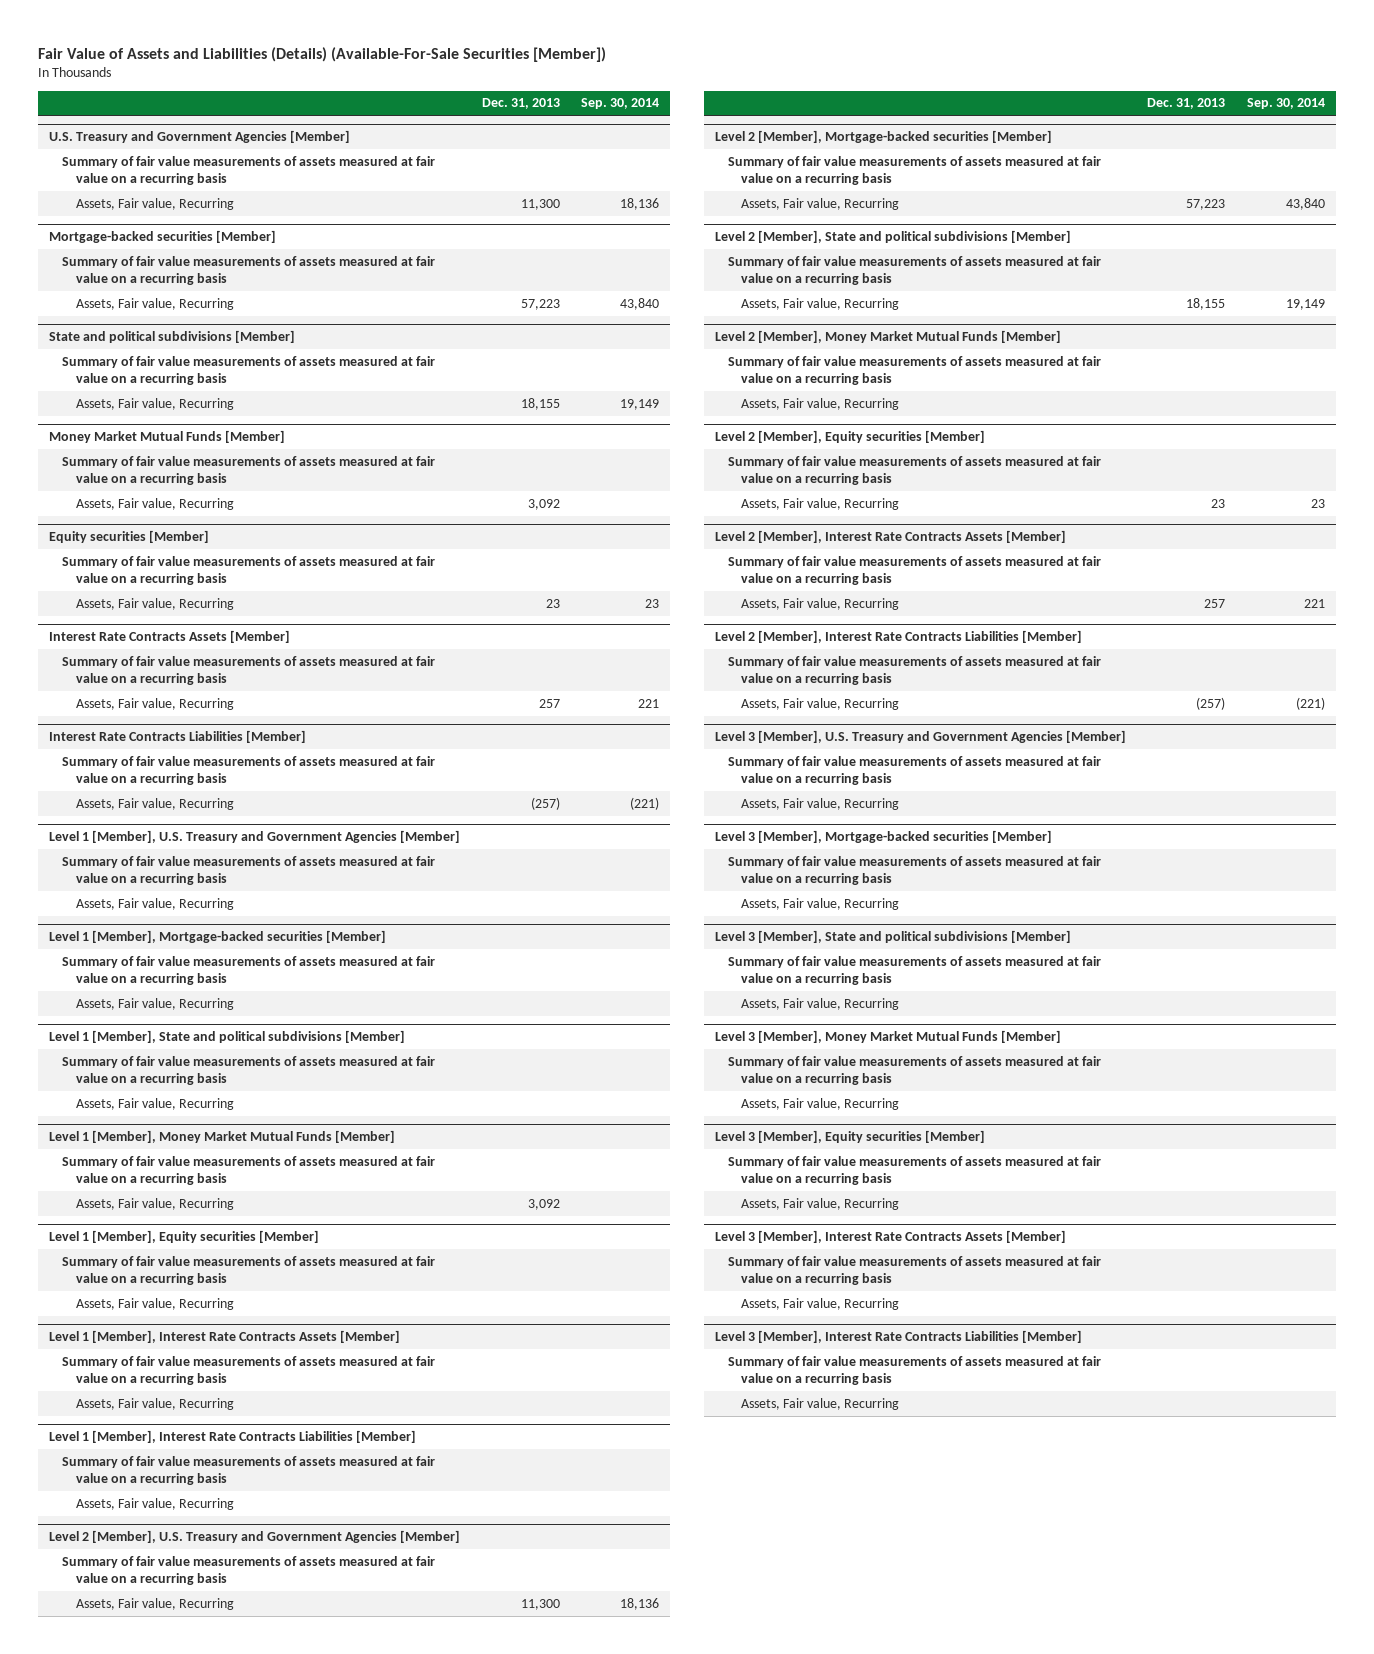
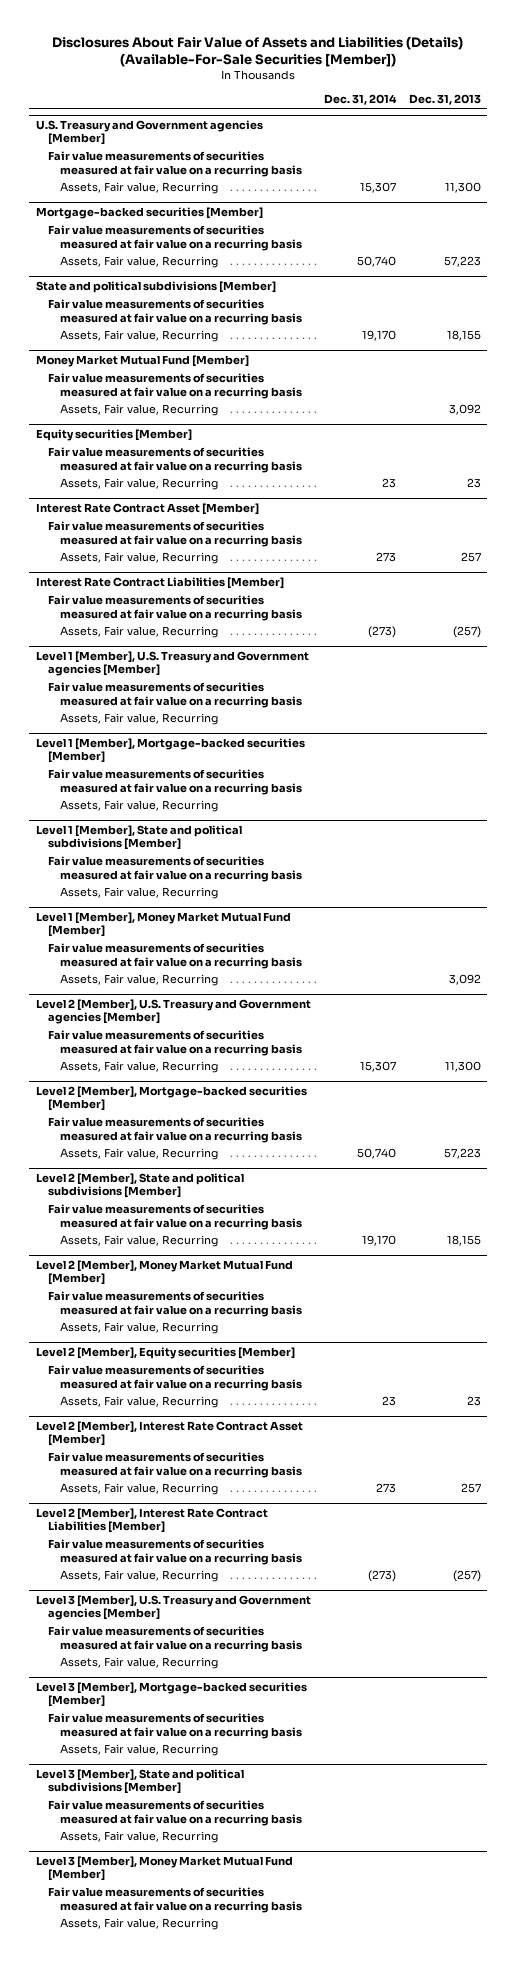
- Fair Value of Assets and Liabilities (Details) (Available-For-Sale Securities [Member])
+ Disclosures About Fair Value of Assets and Liabilities (Details) (Available-For-Sale Securities [Member])
- | Dec. 31, 2013 | Sep. 30, 2014
+ | Dec. 31, 2014 | Dec. 31, 2013
- U.S. Treasury and Government Agencies [Member]
- Summary of fair value measurements of assets measured at fair value on a recurring basis
+ U.S. Treasury and Government agencies [Member]
+ Fair value measurements of securities measured at fair value on a recurring basis
@ Mortgage-backed securities [Member]
- Summary of fair value measurements of assets measured at fair value on a recurring basis
+ Fair value measurements of securities measured at fair value on a recurring basis
@ State and political subdivisions [Member]
- Summary of fair value measurements of assets measured at fair value on a recurring basis
+ Fair value measurements of securities measured at fair value on a recurring basis
- Money Market Mutual Funds [Member]
- Summary of fair value measurements of assets measured at fair value on a recurring basis
+ Money Market Mutual Fund [Member]
+ Fair value measurements of securities measured at fair value on a recurring basis
@ Equity securities [Member]
- Summary of fair value measurements of assets measured at fair value on a recurring basis
+ Fair value measurements of securities measured at fair value on a recurring basis
- Interest Rate Contracts Assets [Member]
- Summary of fair value measurements of assets measured at fair value on a recurring basis
+ Interest Rate Contract Asset [Member]
+ Fair value measurements of securities measured at fair value on a recurring basis
- Interest Rate Contracts Liabilities [Member]
- Summary of fair value measurements of assets measured at fair value on a recurring basis
+ Interest Rate Contract Liabilities [Member]
+ Fair value measurements of securities measured at fair value on a recurring basis
- Level 1 [Member], U.S. Treasury and Government Agencies [Member]
- Summary of fair value measurements of assets measured at fair value on a recurring basis
+ Level 1 [Member], U.S. Treasury and Government agencies [Member]
+ Fair value measurements of securities measured at fair value on a recurring basis
@ Level 1 [Member], Mortgage-backed securities [Member]
- Summary of fair value measurements of assets measured at fair value on a recurring basis
+ Fair value measurements of securities measured at fair value on a recurring basis
@ Level 1 [Member], State and political subdivisions [Member]
- Summary of fair value measurements of assets measured at fair value on a recurring basis
+ Fair value measurements of securities measured at fair value on a recurring basis
- Level 1 [Member], Money Market Mutual Funds [Member]
- Summary of fair value measurements of assets measured at fair value on a recurring basis
+ Level 1 [Member], Money Market Mutual Fund [Member]
+ Fair value measurements of securities measured at fair value on a recurring basis
- Level 1 [Member], Equity securities [Member]
- Summary of fair value measurements of assets measured at fair value on a recurring basis
- Assets, Fair value, Recurring
- Level 1 [Member], Interest Rate Contracts Assets [Member]
- Summary of fair value measurements of assets measured at fair value on a recurring basis
- Assets, Fair value, Recurring
- Level 1 [Member], Interest Rate Contracts Liabilities [Member]
- Summary of fair value measurements of assets measured at fair value on a recurring basis
- Assets, Fair value, Recurring
- Level 2 [Member], U.S. Treasury and Government Agencies [Member]
- Summary of fair value measurements of assets measured at fair value on a recurring basis
+ Level 2 [Member], U.S. Treasury and Government agencies [Member]
+ Fair value measurements of securities measured at fair value on a recurring basis
@ Level 2 [Member], Mortgage-backed securities [Member]
- Summary of fair value measurements of assets measured at fair value on a recurring basis
+ Fair value measurements of securities measured at fair value on a recurring basis
@ Level 2 [Member], State and political subdivisions [Member]
- Summary of fair value measurements of assets measured at fair value on a recurring basis
+ Fair value measurements of securities measured at fair value on a recurring basis
- Level 2 [Member], Money Market Mutual Funds [Member]
- Summary of fair value measurements of assets measured at fair value on a recurring basis
+ Level 2 [Member], Money Market Mutual Fund [Member]
+ Fair value measurements of securities measured at fair value on a recurring basis
@ Level 2 [Member], Equity securities [Member]
- Summary of fair value measurements of assets measured at fair value on a recurring basis
+ Fair value measurements of securities measured at fair value on a recurring basis
- Level 2 [Member], Interest Rate Contracts Assets [Member]
- Summary of fair value measurements of assets measured at fair value on a recurring basis
+ Level 2 [Member], Interest Rate Contract Asset [Member]
+ Fair value measurements of securities measured at fair value on a recurring basis
- Level 2 [Member], Interest Rate Contracts Liabilities [Member]
- Summary of fair value measurements of assets measured at fair value on a recurring basis
+ Level 2 [Member], Interest Rate Contract Liabilities [Member]
+ Fair value measurements of securities measured at fair value on a recurring basis
- Level 3 [Member], U.S. Treasury and Government Agencies [Member]
- Summary of fair value measurements of assets measured at fair value on a recurring basis
+ Level 3 [Member], U.S. Treasury and Government agencies [Member]
+ Fair value measurements of securities measured at fair value on a recurring basis
@ Level 3 [Member], Mortgage-backed securities [Member]
- Summary of fair value measurements of assets measured at fair value on a recurring basis
+ Fair value measurements of securities measured at fair value on a recurring basis
@ Level 3 [Member], State and political subdivisions [Member]
- Summary of fair value measurements of assets measured at fair value on a recurring basis
- Assets, Fair value, Recurring
- Level 3 [Member], Money Market Mutual Funds [Member]
- Summary of fair value measurements of assets measured at fair value on a recurring basis
- Assets, Fair value, Recurring
- Level 3 [Member], Equity securities [Member]
- Summary of fair value measurements of assets measured at fair value on a recurring basis
- Assets, Fair value, Recurring
- Level 3 [Member], Interest Rate Contracts Assets [Member]
- Summary of fair value measurements of assets measured at fair value on a recurring basis
@ Level 3 [Member], State and political subdivisions [Member]
+ Fair value measurements of securities measured at fair value on a recurring basis
- Level 3 [Member], Interest Rate Contracts Liabilities [Member]
- Summary of fair value measurements of assets measured at fair value on a recurring basis
+ Level 3 [Member], Money Market Mutual Fund [Member]
+ Fair value measurements of securities measured at fair value on a recurring basis

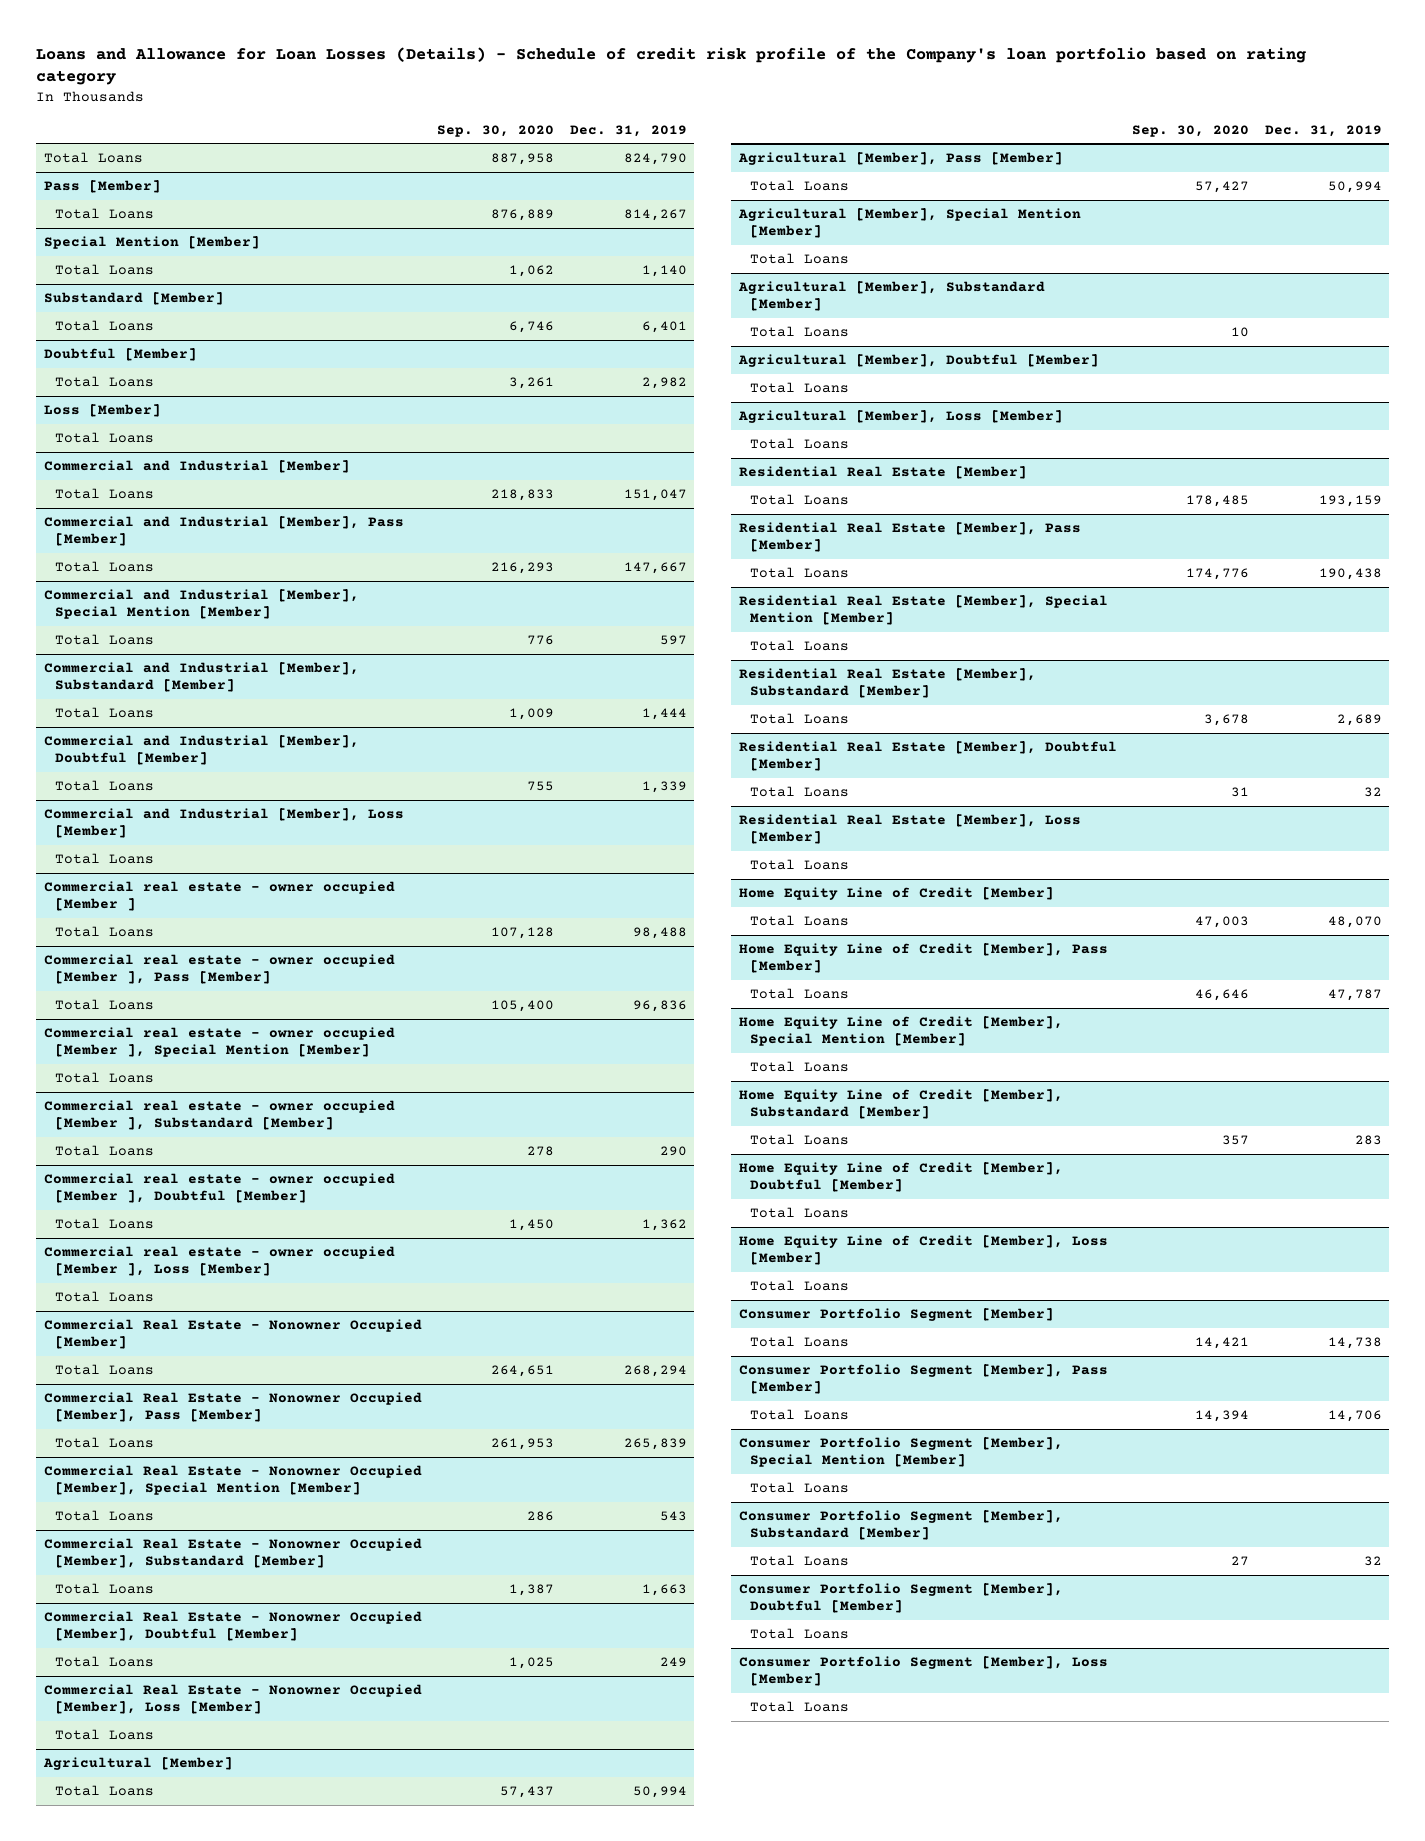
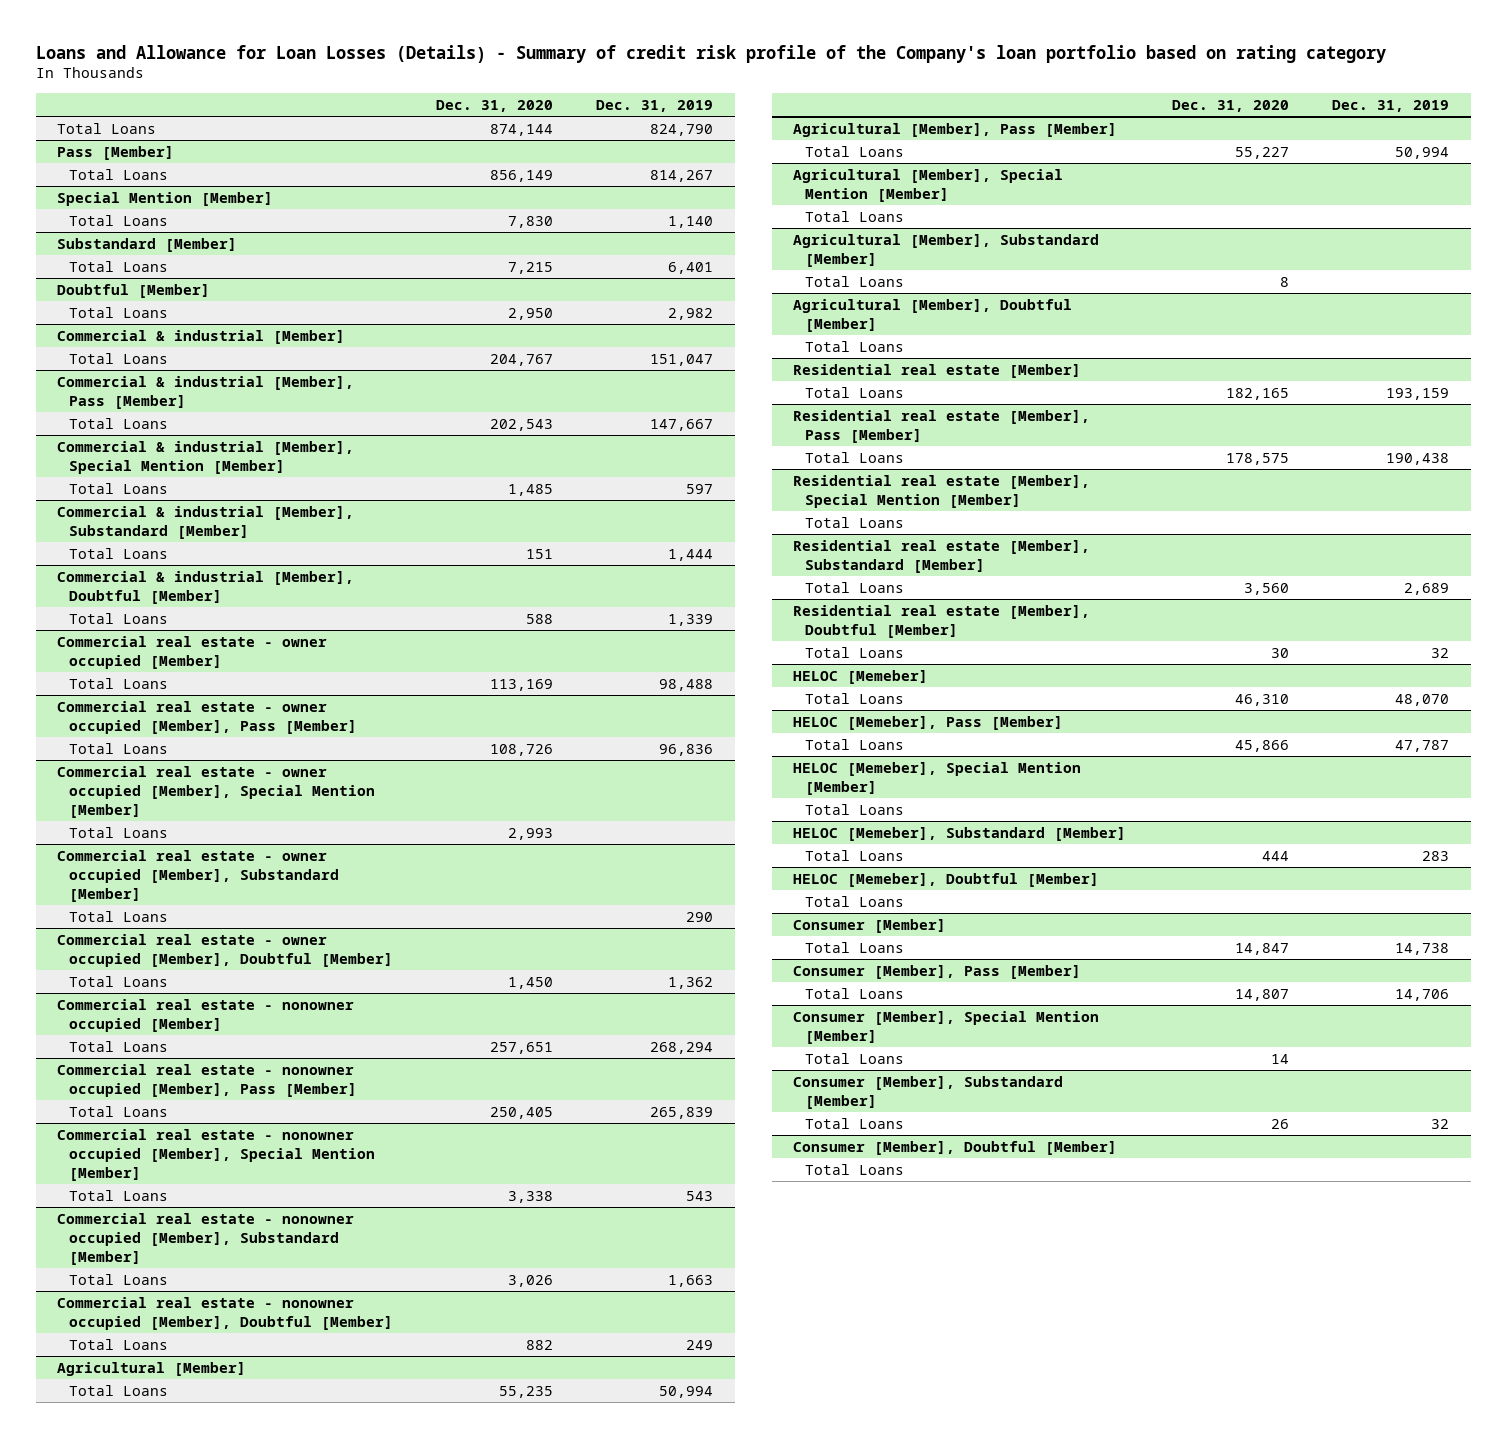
- Loans and Allowance for Loan Losses (Details) - Schedule of credit risk profile of the Company's loan portfolio based on rating category
+ Loans and Allowance for Loan Losses (Details) - Summary of credit risk profile of the Company's loan portfolio based on rating category
- | Sep. 30, 2020 | Dec. 31, 2019
+ | Dec. 31, 2020 | Dec. 31, 2019
- Loss [Member]
- Total Loans
- Commercial and Industrial [Member]
+ Commercial & industrial [Member]
- Commercial and Industrial [Member], Pass [Member]
+ Commercial & industrial [Member], Pass [Member]
- Commercial and Industrial [Member], Special Mention [Member]
+ Commercial & industrial [Member], Special Mention [Member]
- Commercial and Industrial [Member], Substandard [Member]
+ Commercial & industrial [Member], Substandard [Member]
- Commercial and Industrial [Member], Doubtful [Member]
+ Commercial & industrial [Member], Doubtful [Member]
- Commercial and Industrial [Member], Loss [Member]
- Total Loans
- Commercial real estate - owner occupied [Member ]
+ Commercial real estate - owner occupied [Member]
- Commercial real estate - owner occupied [Member ], Pass [Member]
+ Commercial real estate - owner occupied [Member], Pass [Member]
- Commercial real estate - owner occupied [Member ], Special Mention [Member]
+ Commercial real estate - owner occupied [Member], Special Mention [Member]
- Commercial real estate - owner occupied [Member ], Substandard [Member]
+ Commercial real estate - owner occupied [Member], Substandard [Member]
- Commercial real estate - owner occupied [Member ], Doubtful [Member]
+ Commercial real estate - owner occupied [Member], Doubtful [Member]
- Commercial real estate - owner occupied [Member ], Loss [Member]
- Total Loans
- Commercial Real Estate - Nonowner Occupied [Member]
+ Commercial real estate - nonowner occupied [Member]
- Commercial Real Estate - Nonowner Occupied [Member], Pass [Member]
+ Commercial real estate - nonowner occupied [Member], Pass [Member]
- Commercial Real Estate - Nonowner Occupied [Member], Special Mention [Member]
+ Commercial real estate - nonowner occupied [Member], Special Mention [Member]
- Commercial Real Estate - Nonowner Occupied [Member], Substandard [Member]
+ Commercial real estate - nonowner occupied [Member], Substandard [Member]
- Commercial Real Estate - Nonowner Occupied [Member], Doubtful [Member]
+ Commercial real estate - nonowner occupied [Member], Doubtful [Member]
- Commercial Real Estate - Nonowner Occupied [Member], Loss [Member]
- Total Loans
- Agricultural [Member], Loss [Member]
- Total Loans
- Residential Real Estate [Member]
+ Residential real estate [Member]
- Residential Real Estate [Member], Pass [Member]
+ Residential real estate [Member], Pass [Member]
- Residential Real Estate [Member], Special Mention [Member]
+ Residential real estate [Member], Special Mention [Member]
- Residential Real Estate [Member], Substandard [Member]
+ Residential real estate [Member], Substandard [Member]
- Residential Real Estate [Member], Doubtful [Member]
+ Residential real estate [Member], Doubtful [Member]
- Residential Real Estate [Member], Loss [Member]
- Total Loans
- Home Equity Line of Credit [Member]
+ HELOC [Memeber]
- Home Equity Line of Credit [Member], Pass [Member]
+ HELOC [Memeber], Pass [Member]
- Home Equity Line of Credit [Member], Special Mention [Member]
+ HELOC [Memeber], Special Mention [Member]
- Home Equity Line of Credit [Member], Substandard [Member]
+ HELOC [Memeber], Substandard [Member]
- Home Equity Line of Credit [Member], Doubtful [Member]
- Total Loans
- Home Equity Line of Credit [Member], Loss [Member]
+ HELOC [Memeber], Doubtful [Member]
- Consumer Portfolio Segment [Member]
+ Consumer [Member]
- Consumer Portfolio Segment [Member], Pass [Member]
+ Consumer [Member], Pass [Member]
- Consumer Portfolio Segment [Member], Special Mention [Member]
+ Consumer [Member], Special Mention [Member]
- Consumer Portfolio Segment [Member], Substandard [Member]
+ Consumer [Member], Substandard [Member]
- Consumer Portfolio Segment [Member], Doubtful [Member]
- Total Loans
- Consumer Portfolio Segment [Member], Loss [Member]
+ Consumer [Member], Doubtful [Member]

